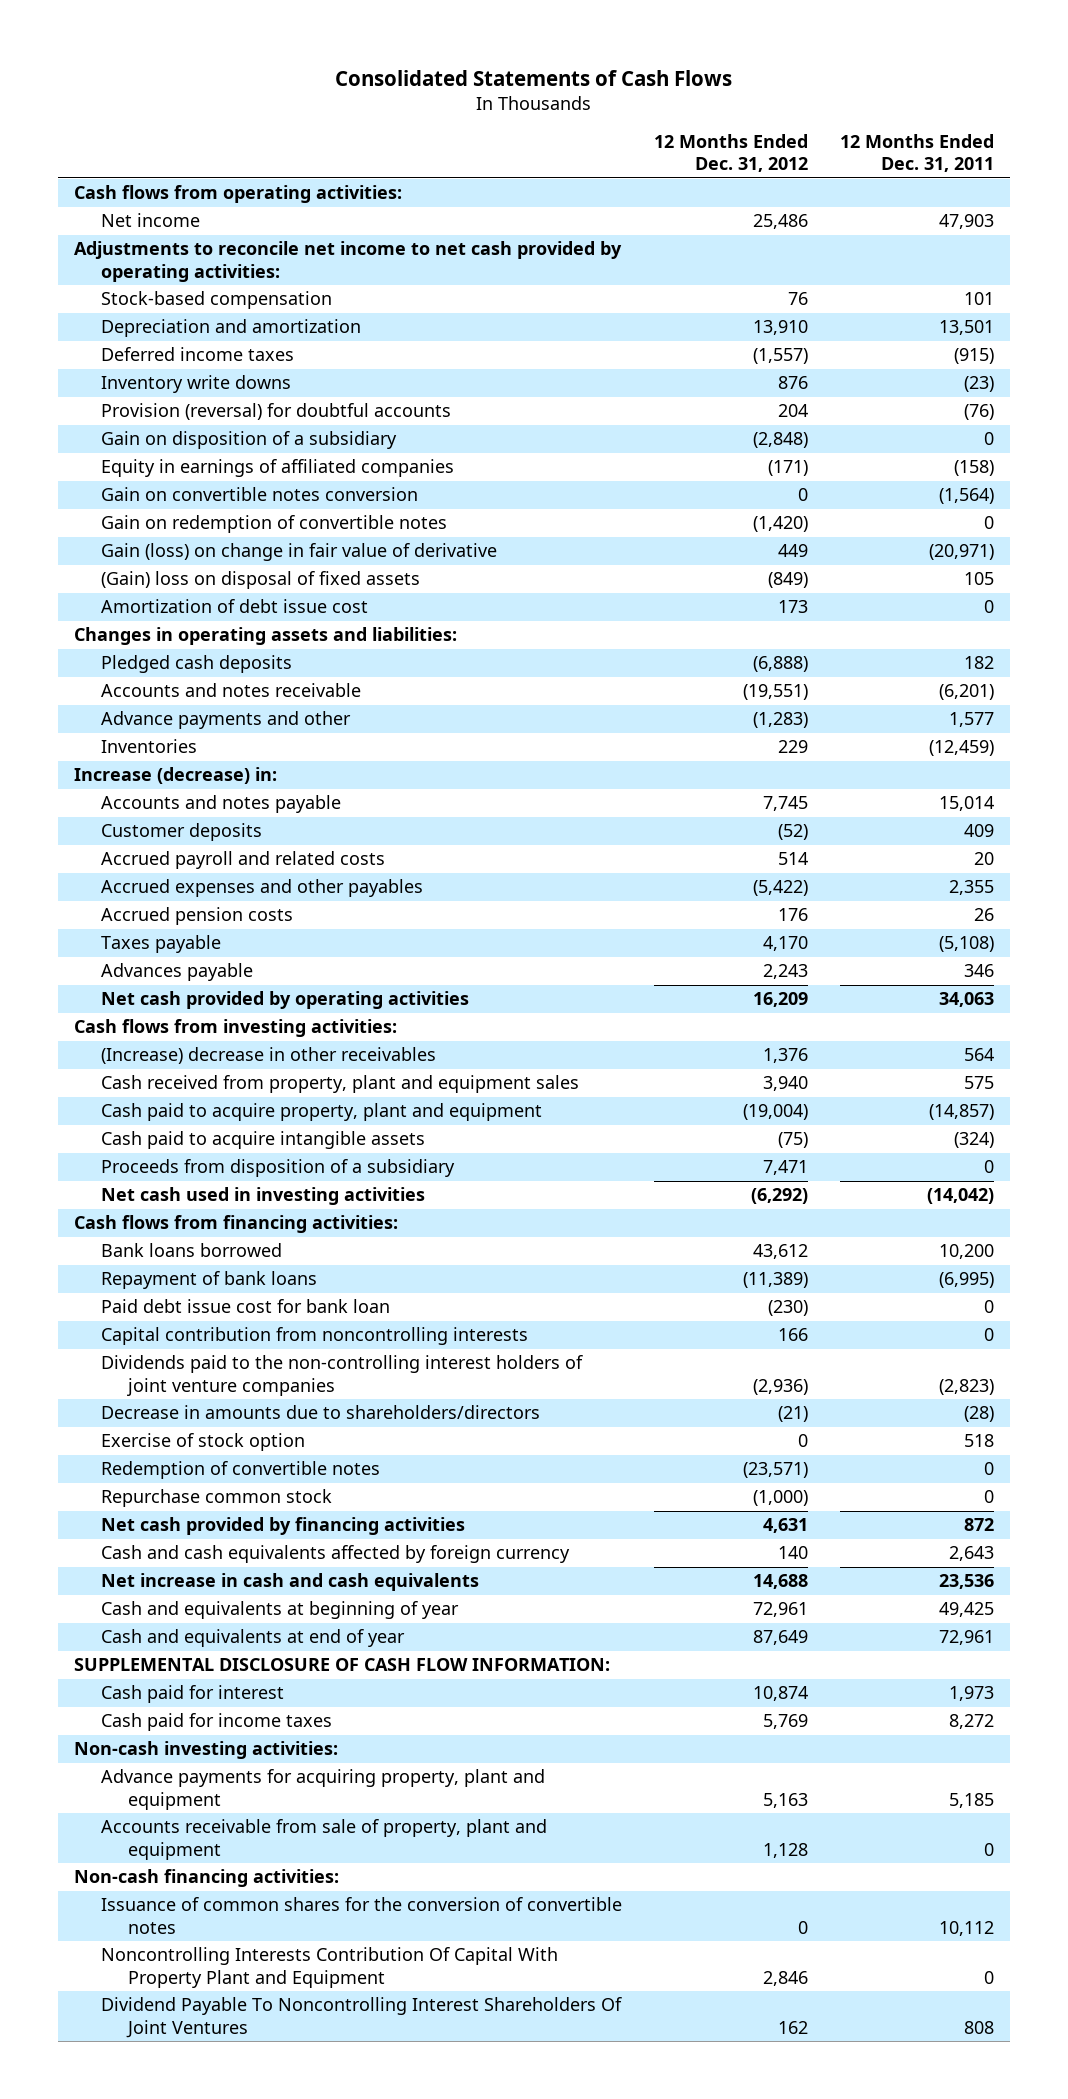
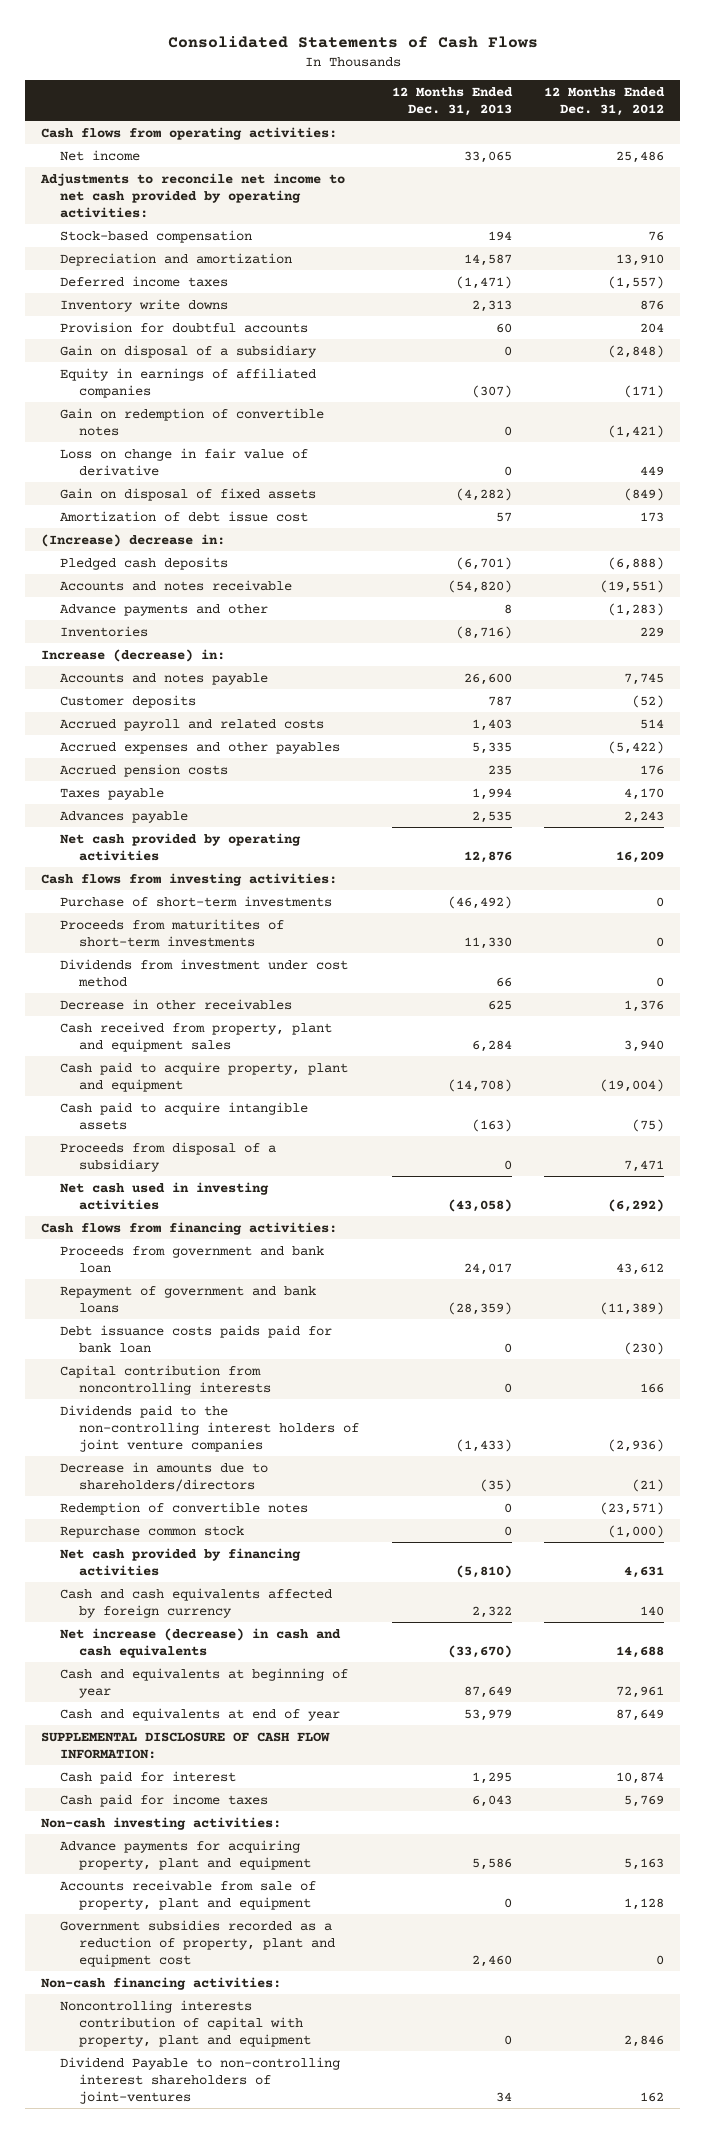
- | 12 Months Ended Dec. 31, 2012 | 12 Months Ended Dec. 31, 2011
+ | 12 Months Ended Dec. 31, 2013 | 12 Months Ended Dec. 31, 2012
- Provision (reversal) for doubtful accounts | 204 | (76)
- Gain on disposition of a subsidiary | (2,848) | 0
+ Provision for doubtful accounts | 60 | 204
+ Gain on disposal of a subsidiary | 0 | (2,848)
- Gain on convertible notes conversion | 0 | (1,564)
- Gain on redemption of convertible notes | (1,420) | 0
- Gain (loss) on change in fair value of derivative | 449 | (20,971)
- (Gain) loss on disposal of fixed assets | (849) | 105
+ Gain on redemption of convertible notes | 0 | (1,421)
+ Loss on change in fair value of derivative | 0 | 449
+ Gain on disposal of fixed assets | (4,282) | (849)
- Changes in operating assets and liabilities:
+ (Increase) decrease in:
- (Increase) decrease in other receivables | 1,376 | 564
+ Purchase of short-term investments | (46,492) | 0
+ Proceeds from maturitites of short-term investments | 11,330 | 0
+ Dividends from investment under cost method | 66 | 0
+ Decrease in other receivables | 625 | 1,376
- Proceeds from disposition of a subsidiary | 7,471 | 0
+ Proceeds from disposal of a subsidiary | 0 | 7,471
- Bank loans borrowed | 43,612 | 10,200
- Repayment of bank loans | (11,389) | (6,995)
- Paid debt issue cost for bank loan | (230) | 0
+ Proceeds from government and bank loan | 24,017 | 43,612
+ Repayment of government and bank loans | (28,359) | (11,389)
+ Debt issuance costs paids paid for bank loan | 0 | (230)
- Exercise of stock option | 0 | 518
- Net increase in cash and cash equivalents | 14,688 | 23,536
+ Net increase (decrease) in cash and cash equivalents | (33,670) | 14,688
+ Government subsidies recorded as a reduction of property, plant and equipment cost | 2,460 | 0
- Issuance of common shares for the conversion of convertible notes | 0 | 10,112
- Noncontrolling Interests Contribution Of Capital With Property Plant and Equipment | 2,846 | 0
- Dividend Payable To Noncontrolling Interest Shareholders Of Joint Ventures | 162 | 808
+ Noncontrolling interests contribution of capital with property, plant and equipment | 0 | 2,846
+ Dividend Payable to non-controlling interest shareholders of joint-ventures | 34 | 162

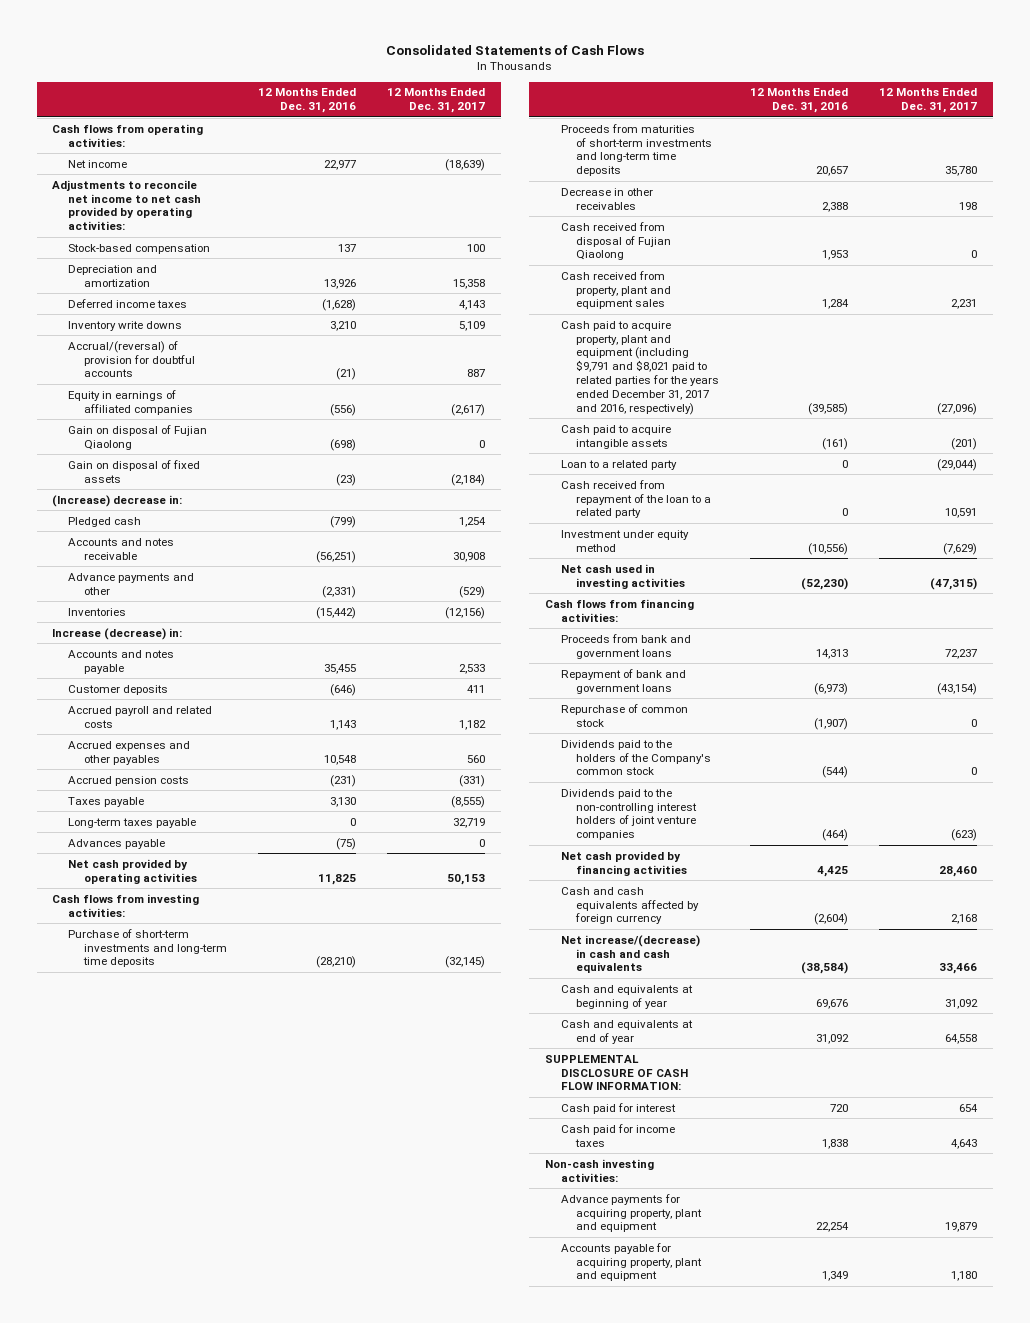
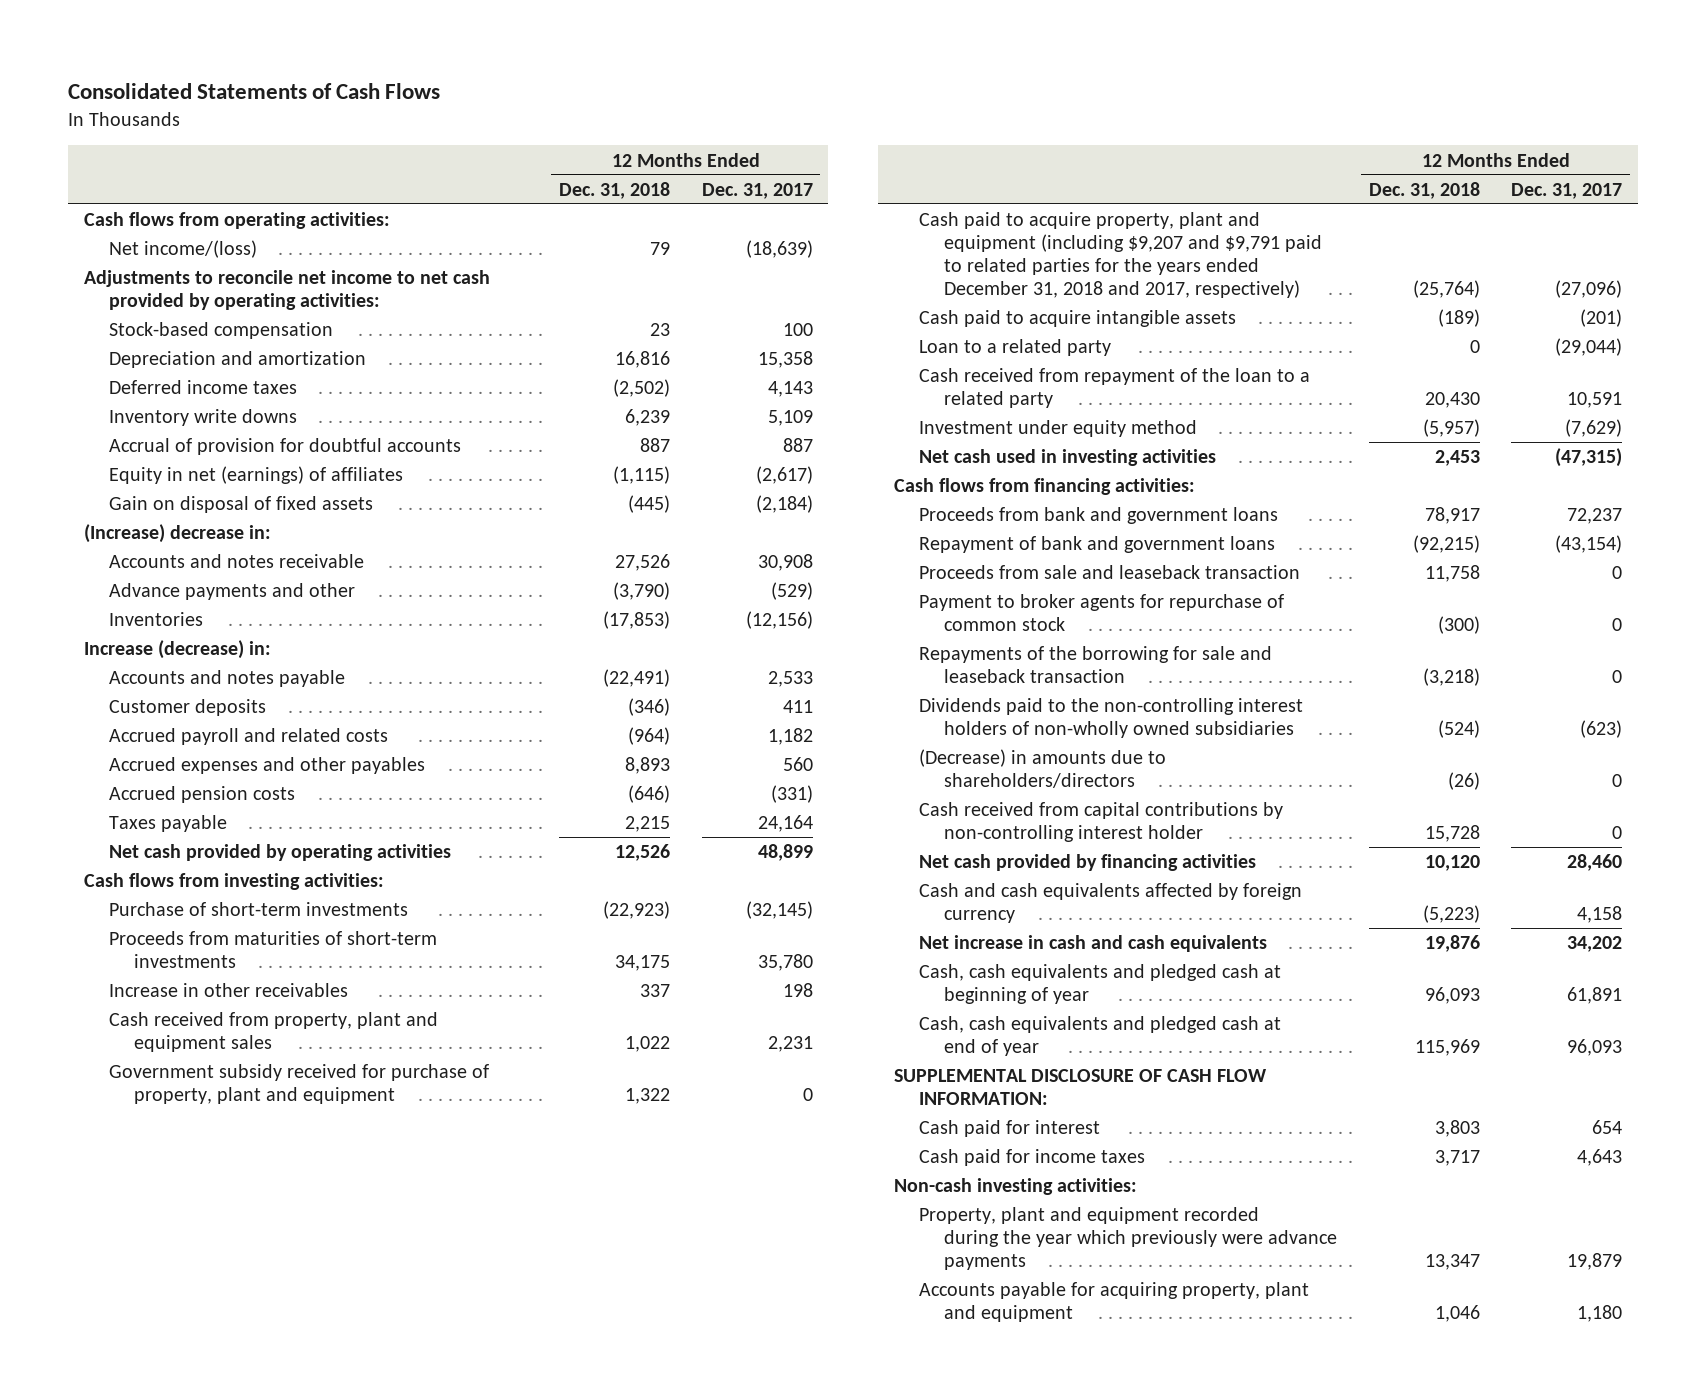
- | 12 Months Ended Dec. 31, 2016 | 12 Months Ended Dec. 31, 2017
+ | 12 Months Ended Dec. 31, 2018 | 12 Months Ended Dec. 31, 2017
- Net income | 22,977 | (18,639)
+ Net income/(loss) | 79 | (18,639)
- Accrual/(reversal) of provision for doubtful accounts | (21) | 887
- Equity in earnings of affiliated companies | (556) | (2,617)
- Gain on disposal of Fujian Qiaolong | (698) | 0
+ Accrual of provision for doubtful accounts | 887 | 887
+ Equity in net (earnings) of affiliates | (1,115) | (2,617)
- Pledged cash | (799) | 1,254
- Taxes payable | 3,130 | (8,555)
- Long-term taxes payable | 0 | 32,719
- Advances payable | (75) | 0
- Net cash provided by operating activities | 11,825 | 50,153
+ Taxes payable | 2,215 | 24,164
+ Net cash provided by operating activities | 12,526 | 48,899
- Purchase of short-term investments and long-term time deposits | (28,210) | (32,145)
- Proceeds from maturities of short-term investments and long-term time deposits | 20,657 | 35,780
- Decrease in other receivables | 2,388 | 198
- Cash received from disposal of Fujian Qiaolong | 1,953 | 0
+ Purchase of short-term investments | (22,923) | (32,145)
+ Proceeds from maturities of short-term investments | 34,175 | 35,780
+ Increase in other receivables | 337 | 198
- Cash paid to acquire property, plant and equipment (including $9,791 and $8,021 paid to related parties for the years ended December 31, 2017 and 2016, respectively) | (39,585) | (27,096)
+ Government subsidy received for purchase of property, plant and equipment | 1,322 | 0
+ Cash paid to acquire property, plant and equipment (including $9,207 and $9,791 paid to related parties for the years ended December 31, 2018 and 2017, respectively) | (25,764) | (27,096)
- Repurchase of common stock | (1,907) | 0
- Dividends paid to the holders of the Company's common stock | (544) | 0
- Dividends paid to the non-controlling interest holders of joint venture companies | (464) | (623)
+ Proceeds from sale and leaseback transaction | 11,758 | 0
+ Payment to broker agents for repurchase of common stock | (300) | 0
+ Repayments of the borrowing for sale and leaseback transaction | (3,218) | 0
+ Dividends paid to the non-controlling interest holders of non-wholly owned subsidiaries | (524) | (623)
+ (Decrease) in amounts due to shareholders/directors | (26) | 0
+ Cash received from capital contributions by non-controlling interest holder | 15,728 | 0
- Cash and cash equivalents affected by foreign currency | (2,604) | 2,168
- Net increase/(decrease) in cash and cash equivalents | (38,584) | 33,466
- Cash and equivalents at beginning of year | 69,676 | 31,092
- Cash and equivalents at end of year | 31,092 | 64,558
+ Cash and cash equivalents affected by foreign currency | (5,223) | 4,158
+ Net increase in cash and cash equivalents | 19,876 | 34,202
+ Cash, cash equivalents and pledged cash at beginning of year | 96,093 | 61,891
+ Cash, cash equivalents and pledged cash at end of year | 115,969 | 96,093
- Advance payments for acquiring property, plant and equipment | 22,254 | 19,879
+ Property, plant and equipment recorded during the year which previously were advance payments | 13,347 | 19,879

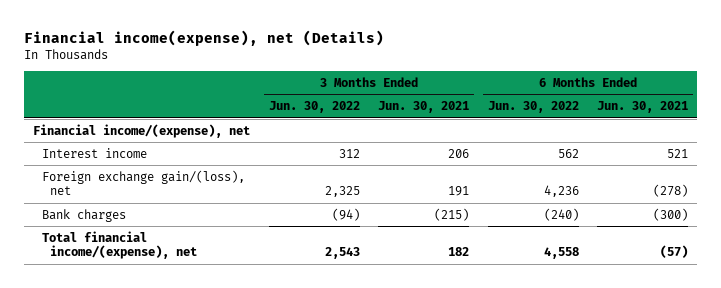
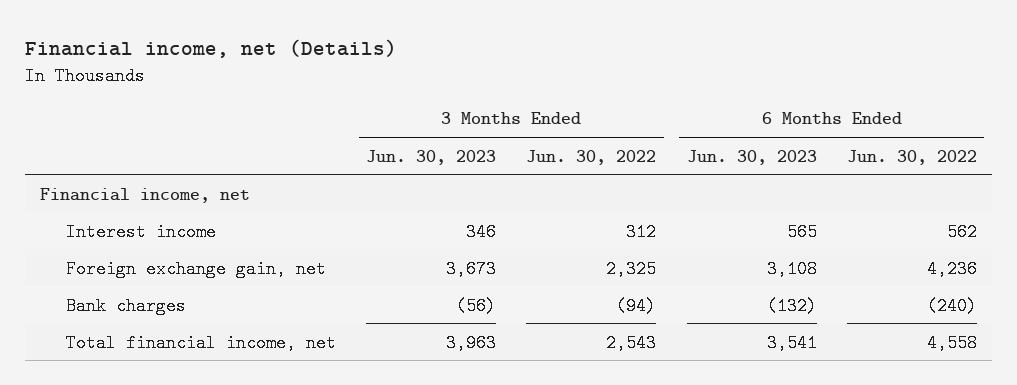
- Financial income(expense), net (Details)
+ Financial income, net (Details)
- | 3 Months Ended Jun. 30, 2022 | 3 Months Ended Jun. 30, 2021 | 6 Months Ended Jun. 30, 2022 | 6 Months Ended Jun. 30, 2021
+ | 3 Months Ended Jun. 30, 2023 | 3 Months Ended Jun. 30, 2022 | 6 Months Ended Jun. 30, 2023 | 6 Months Ended Jun. 30, 2022
- Financial income/(expense), net
+ Financial income, net
- Foreign exchange gain/(loss), net | 2,325 | 191 | 4,236 | (278)
+ Foreign exchange gain, net | 3,673 | 2,325 | 3,108 | 4,236
- Total financial income/(expense), net | 2,543 | 182 | 4,558 | (57)
+ Total financial income, net | 3,963 | 2,543 | 3,541 | 4,558

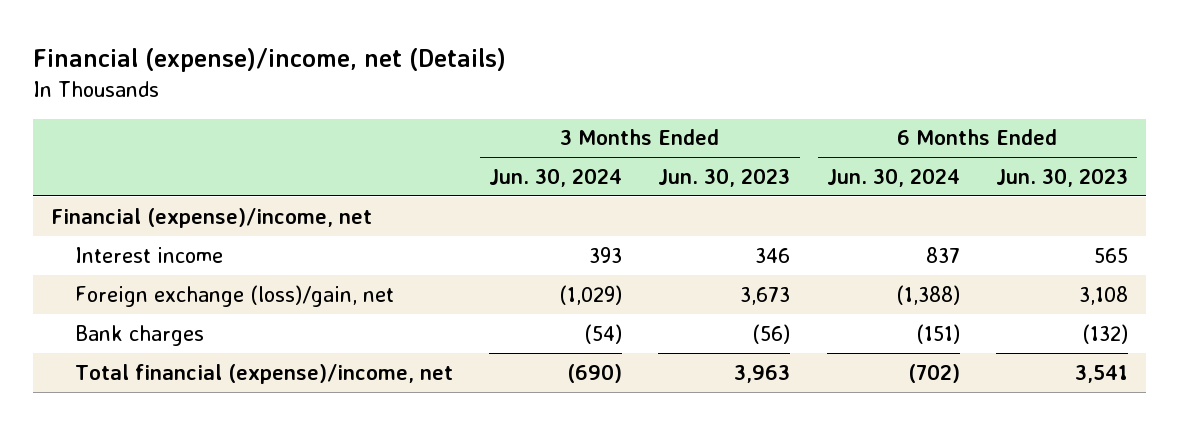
- Financial income, net (Details)
+ Financial (expense)/income, net (Details)
- | 3 Months Ended Jun. 30, 2023 | 3 Months Ended Jun. 30, 2022 | 6 Months Ended Jun. 30, 2023 | 6 Months Ended Jun. 30, 2022
+ | 3 Months Ended Jun. 30, 2024 | 3 Months Ended Jun. 30, 2023 | 6 Months Ended Jun. 30, 2024 | 6 Months Ended Jun. 30, 2023
- Financial income, net
+ Financial (expense)/income, net
- Foreign exchange gain, net | 3,673 | 2,325 | 3,108 | 4,236
+ Foreign exchange (loss)/gain, net | (1,029) | 3,673 | (1,388) | 3,108
- Total financial income, net | 3,963 | 2,543 | 3,541 | 4,558
+ Total financial (expense)/income, net | (690) | 3,963 | (702) | 3,541

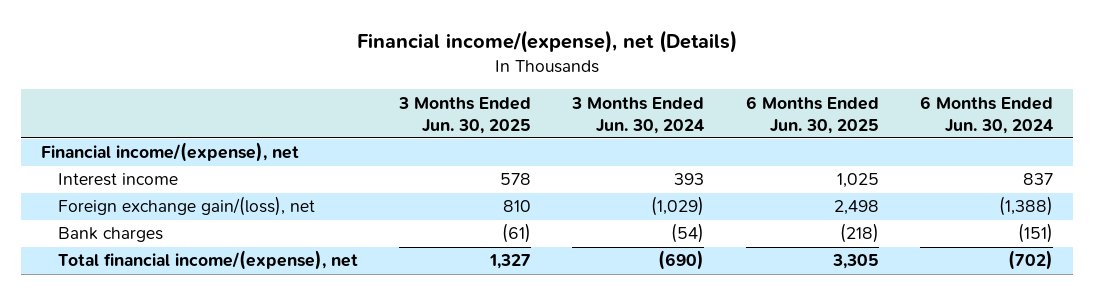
- Financial (expense)/income, net (Details)
+ Financial income/(expense), net (Details)
- | 3 Months Ended Jun. 30, 2024 | 3 Months Ended Jun. 30, 2023 | 6 Months Ended Jun. 30, 2024 | 6 Months Ended Jun. 30, 2023
+ | 3 Months Ended Jun. 30, 2025 | 3 Months Ended Jun. 30, 2024 | 6 Months Ended Jun. 30, 2025 | 6 Months Ended Jun. 30, 2024
- Financial (expense)/income, net
+ Financial income/(expense), net
- Foreign exchange (loss)/gain, net | (1,029) | 3,673 | (1,388) | 3,108
+ Foreign exchange gain/(loss), net | 810 | (1,029) | 2,498 | (1,388)
- Total financial (expense)/income, net | (690) | 3,963 | (702) | 3,541
+ Total financial income/(expense), net | 1,327 | (690) | 3,305 | (702)

